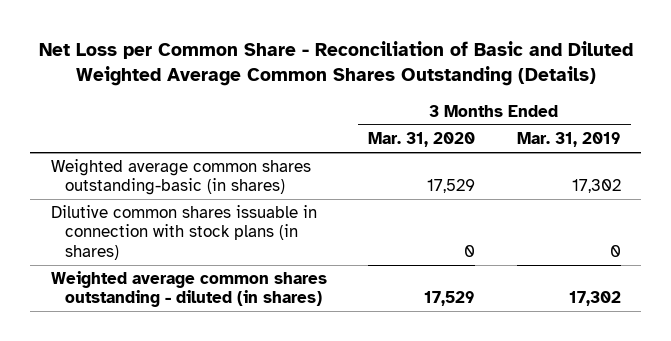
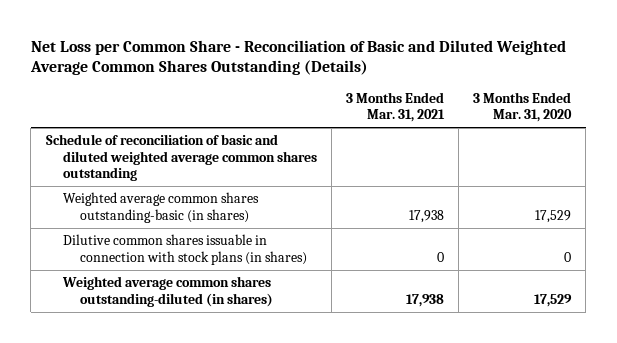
- | 3 Months Ended Mar. 31, 2020 | 3 Months Ended Mar. 31, 2019
+ | 3 Months Ended Mar. 31, 2021 | 3 Months Ended Mar. 31, 2020
+ Schedule of reconciliation of basic and diluted weighted average common shares outstanding
- Weighted average common shares outstanding - diluted (in shares) | 17,529 | 17,302
+ Weighted average common shares outstanding-diluted (in shares) | 17,938 | 17,529

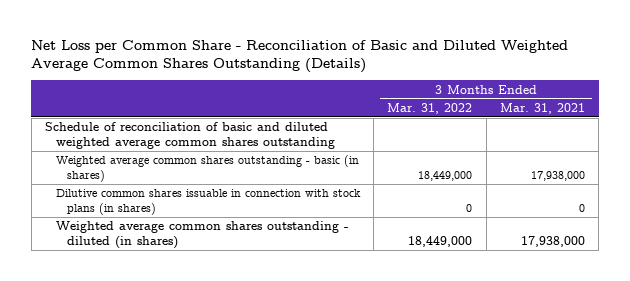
- | 3 Months Ended Mar. 31, 2021 | 3 Months Ended Mar. 31, 2020
+ | 3 Months Ended Mar. 31, 2022 | 3 Months Ended Mar. 31, 2021
- Weighted average common shares outstanding-basic (in shares) | 17,938 | 17,529
+ Weighted average common shares outstanding - basic (in shares) | 18,449,000 | 17,938,000
- Weighted average common shares outstanding-diluted (in shares) | 17,938 | 17,529
+ Weighted average common shares outstanding - diluted (in shares) | 18,449,000 | 17,938,000

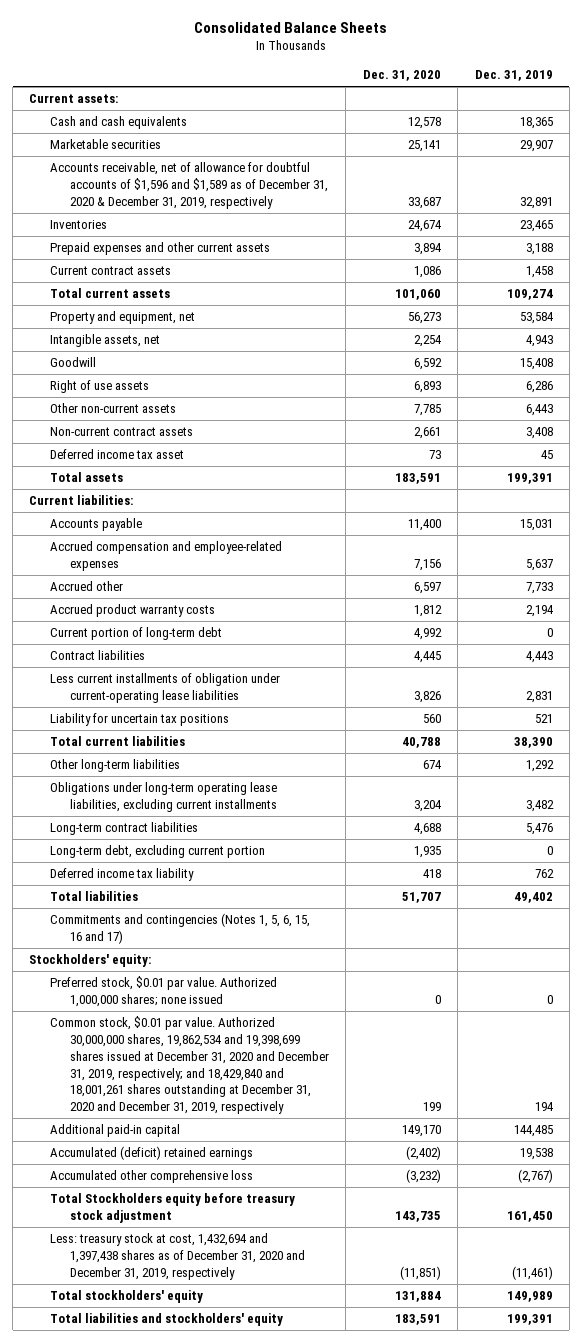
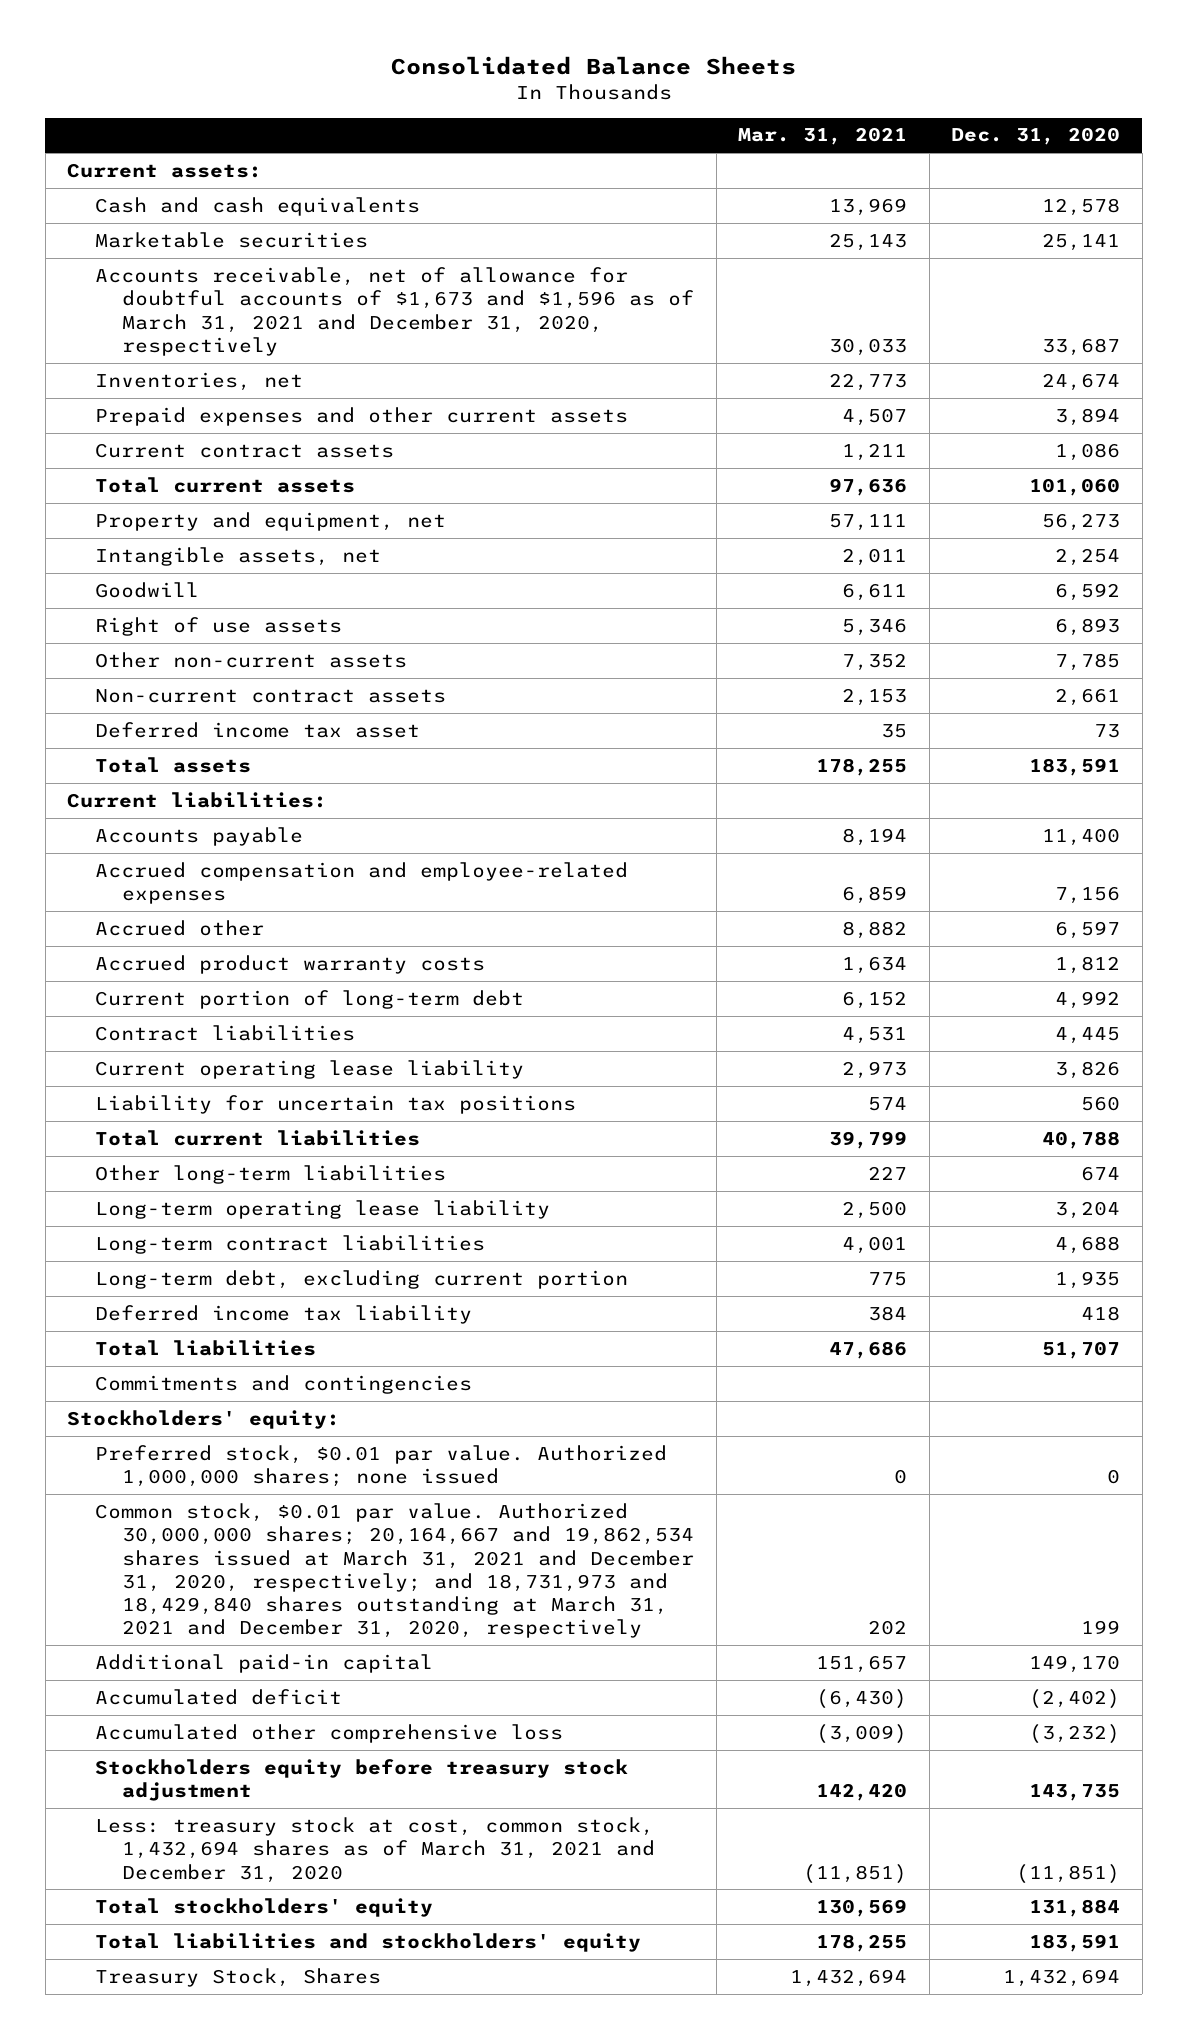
- | Dec. 31, 2020 | Dec. 31, 2019
+ | Mar. 31, 2021 | Dec. 31, 2020
- Accounts receivable, net of allowance for doubtful accounts of $1,596 and $1,589 as of December 31, 2020 & December 31, 2019, respectively | 33,687 | 32,891
- Inventories | 24,674 | 23,465
+ Accounts receivable, net of allowance for doubtful accounts of $1,673 and $1,596 as of March 31, 2021 and December 31, 2020, respectively | 30,033 | 33,687
+ Inventories, net | 22,773 | 24,674
- Less current installments of obligation under current-operating lease liabilities | 3,826 | 2,831
+ Current operating lease liability | 2,973 | 3,826
- Obligations under long-term operating lease liabilities, excluding current installments | 3,204 | 3,482
+ Long-term operating lease liability | 2,500 | 3,204
- Commitments and contingencies (Notes 1, 5, 6, 15, 16 and 17)
+ Commitments and contingencies
- Common stock, $0.01 par value. Authorized 30,000,000 shares, 19,862,534 and 19,398,699 shares issued at December 31, 2020 and December 31, 2019, respectively; and 18,429,840 and 18,001,261 shares outstanding at December 31, 2020 and December 31, 2019, respectively | 199 | 194
+ Common stock, $0.01 par value. Authorized 30,000,000 shares; 20,164,667 and 19,862,534 shares issued at March 31, 2021 and December 31, 2020, respectively; and 18,731,973 and 18,429,840 shares outstanding at March 31, 2021 and December 31, 2020, respectively | 202 | 199
- Accumulated (deficit) retained earnings | (2,402) | 19,538
+ Accumulated deficit | (6,430) | (2,402)
- Total Stockholders equity before treasury stock adjustment | 143,735 | 161,450
- Less: treasury stock at cost, 1,432,694 and 1,397,438 shares as of December 31, 2020 and December 31, 2019, respectively | (11,851) | (11,461)
+ Stockholders equity before treasury stock adjustment | 142,420 | 143,735
+ Less: treasury stock at cost, common stock, 1,432,694 shares as of March 31, 2021 and December 31, 2020 | (11,851) | (11,851)
+ Treasury Stock, Shares | 1,432,694 | 1,432,694

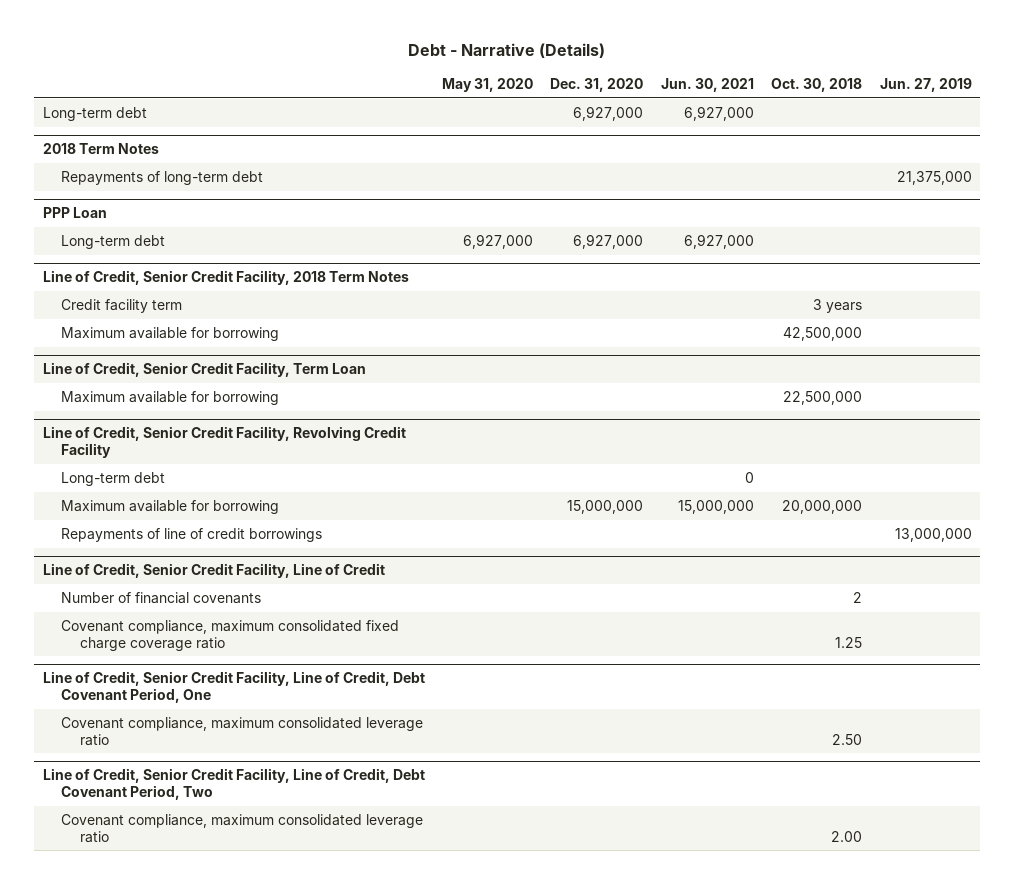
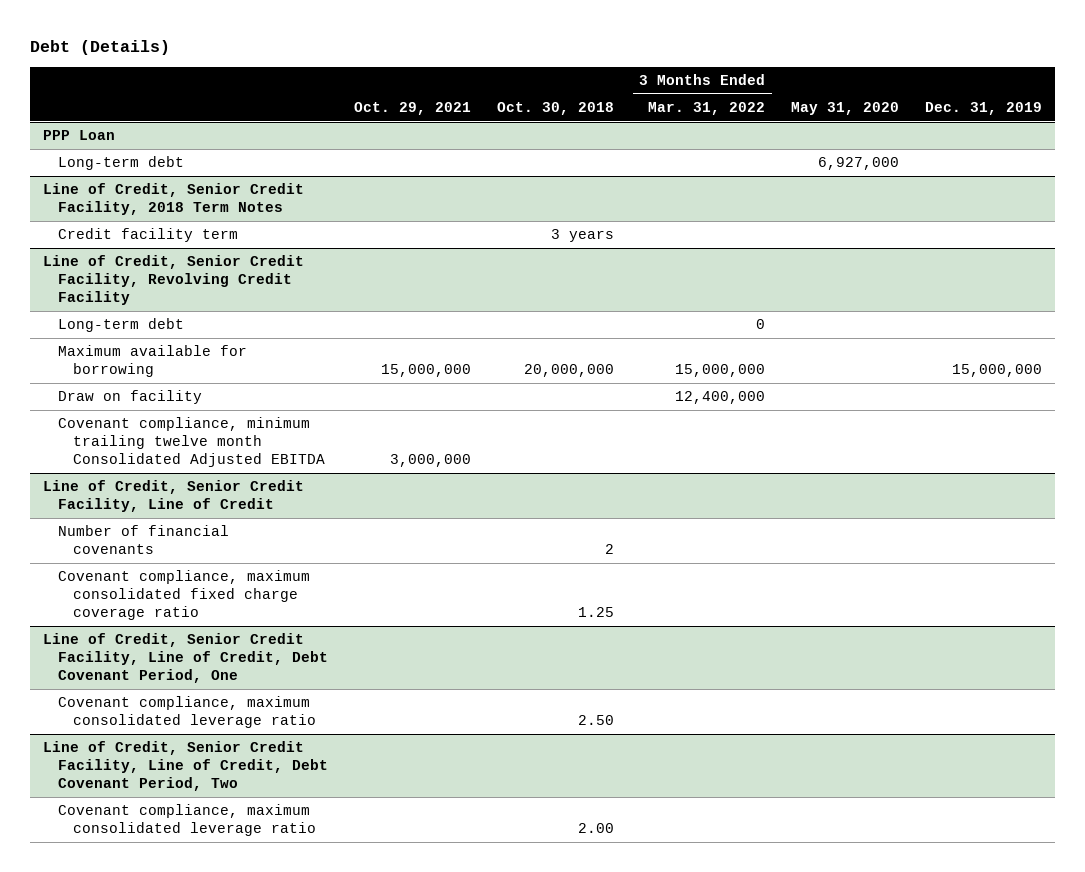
- Debt - Narrative (Details)
+ Debt (Details)
- | May 31, 2020 | Dec. 31, 2020 | Jun. 30, 2021 | Oct. 30, 2018 | Jun. 27, 2019
+ | Oct. 29, 2021 | Oct. 30, 2018 | 3 Months Ended Mar. 31, 2022 | May 31, 2020 | Dec. 31, 2019
- Long-term debt | | 6,927,000 | 6,927,000 | |
- 2018 Term Notes
- Repayments of long-term debt | | | | | 21,375,000
@ Line of Credit, Senior Credit Facility, 2018 Term Notes
- Maximum available for borrowing | | | | 42,500,000 |
- Line of Credit, Senior Credit Facility, Term Loan
- Maximum available for borrowing | | | | 22,500,000 |
@ Line of Credit, Senior Credit Facility, Revolving Credit Facility
- Repayments of line of credit borrowings | | | | | 13,000,000
+ Draw on facility | | | 12,400,000 | |
+ Covenant compliance, minimum trailing twelve month Consolidated Adjusted EBITDA | 3,000,000 | | | |

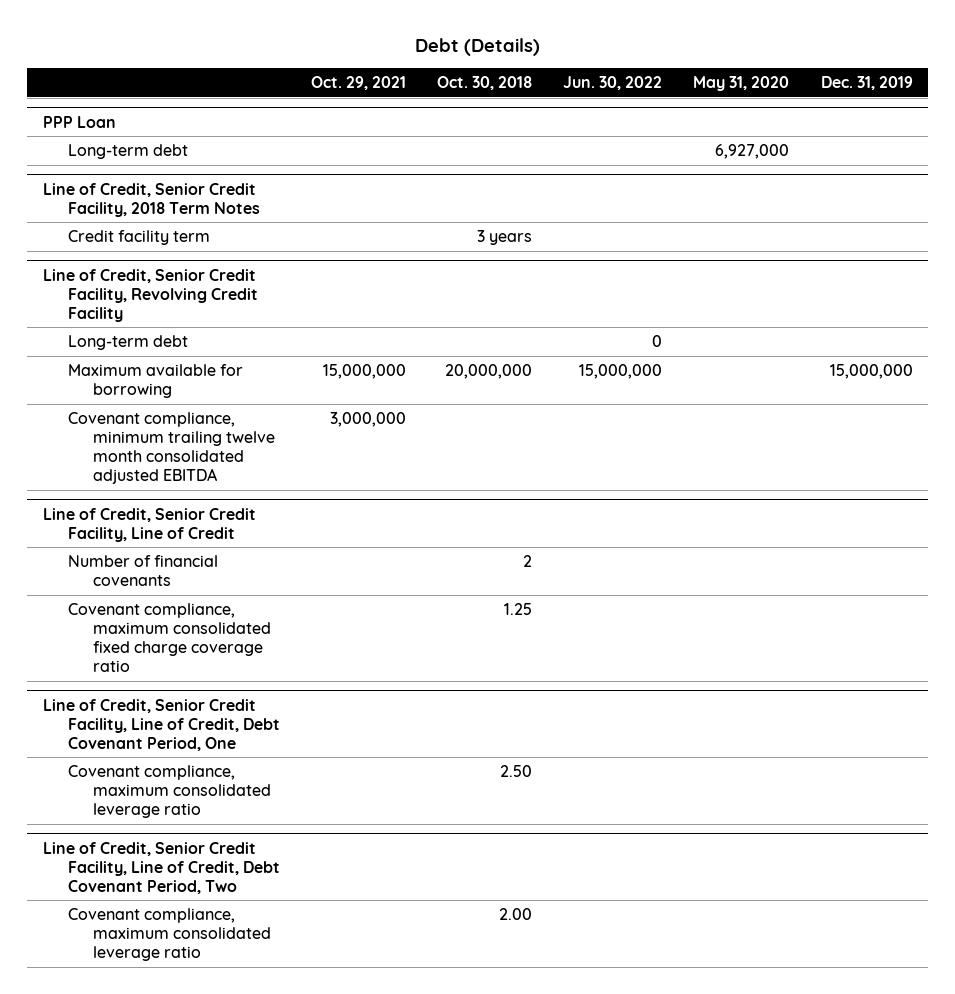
- | Oct. 29, 2021 | Oct. 30, 2018 | 3 Months Ended Mar. 31, 2022 | May 31, 2020 | Dec. 31, 2019
+ | Oct. 29, 2021 | Oct. 30, 2018 | Jun. 30, 2022 | May 31, 2020 | Dec. 31, 2019
@ Line of Credit, Senior Credit Facility, Revolving Credit Facility
- Draw on facility | | | 12,400,000 | |
- Covenant compliance, minimum trailing twelve month Consolidated Adjusted EBITDA | 3,000,000 | | | |
+ Covenant compliance, minimum trailing twelve month consolidated adjusted EBITDA | 3,000,000 | | | |

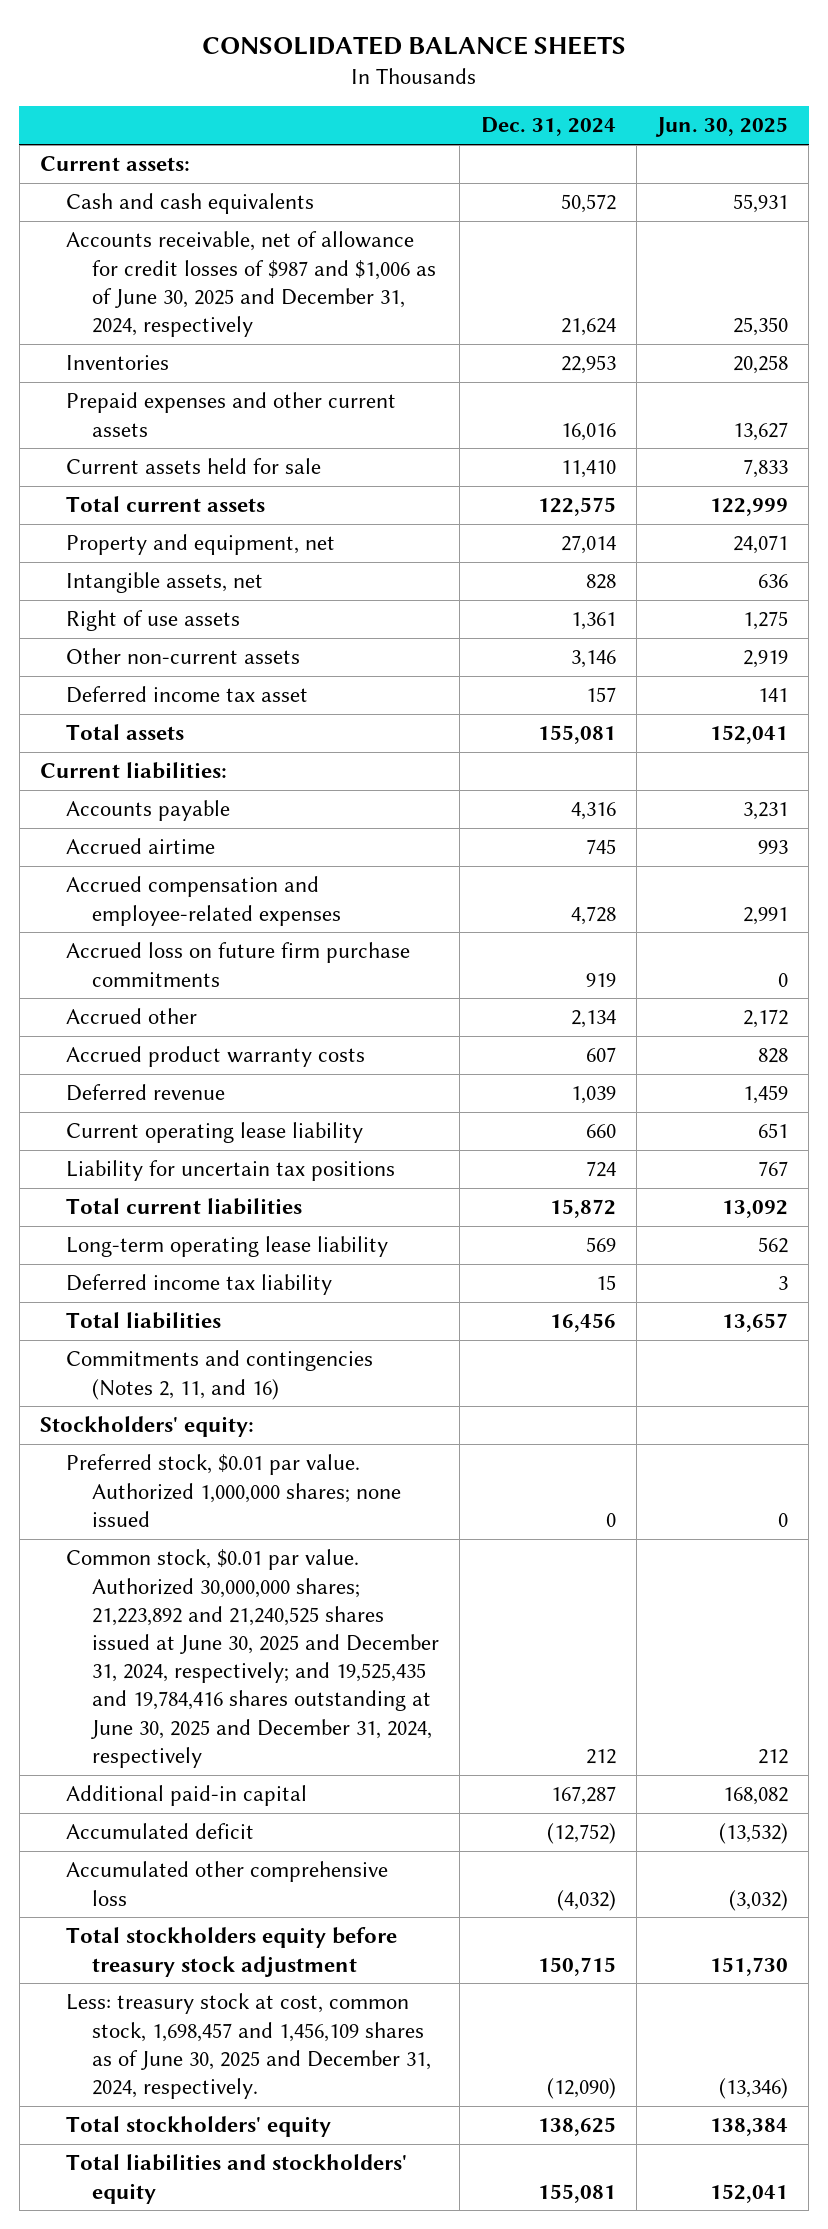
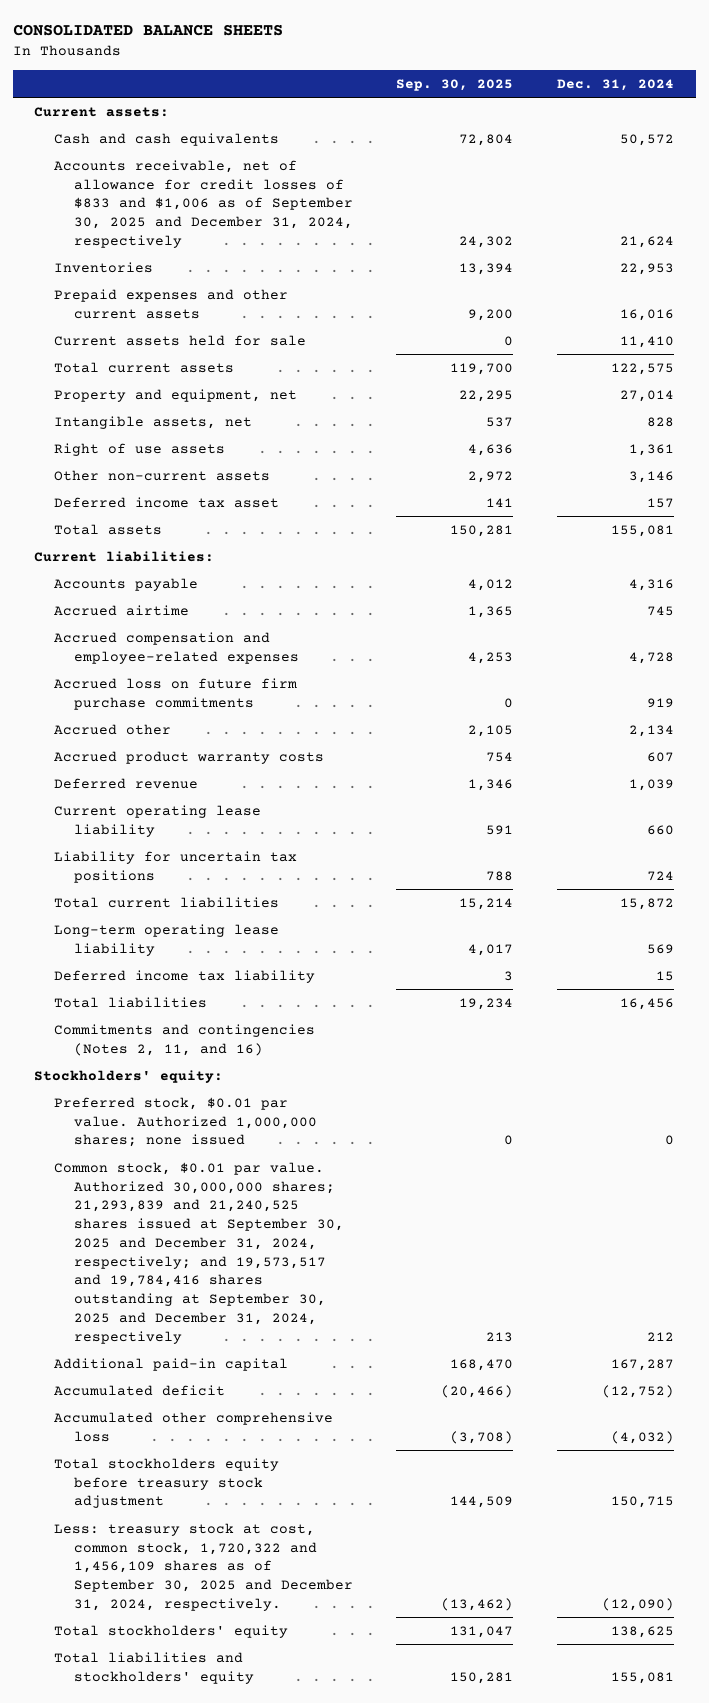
- | Dec. 31, 2024 | Jun. 30, 2025
+ | Sep. 30, 2025 | Dec. 31, 2024
- Accounts receivable, net of allowance for credit losses of $987 and $1,006 as of June 30, 2025 and December 31, 2024, respectively | 21,624 | 25,350
+ Accounts receivable, net of allowance for credit losses of $833 and $1,006 as of September 30, 2025 and December 31, 2024, respectively | 24,302 | 21,624
- Common stock, $0.01 par value. Authorized 30,000,000 shares; 21,223,892 and 21,240,525 shares issued at June 30, 2025 and December 31, 2024, respectively; and 19,525,435 and 19,784,416 shares outstanding at June 30, 2025 and December 31, 2024, respectively | 212 | 212
+ Common stock, $0.01 par value. Authorized 30,000,000 shares; 21,293,839 and 21,240,525 shares issued at September 30, 2025 and December 31, 2024, respectively; and 19,573,517 and 19,784,416 shares outstanding at September 30, 2025 and December 31, 2024, respectively | 213 | 212
- Less: treasury stock at cost, common stock, 1,698,457 and 1,456,109 shares as of June 30, 2025 and December 31, 2024, respectively. | (12,090) | (13,346)
+ Less: treasury stock at cost, common stock, 1,720,322 and 1,456,109 shares as of September 30, 2025 and December 31, 2024, respectively. | (13,462) | (12,090)

